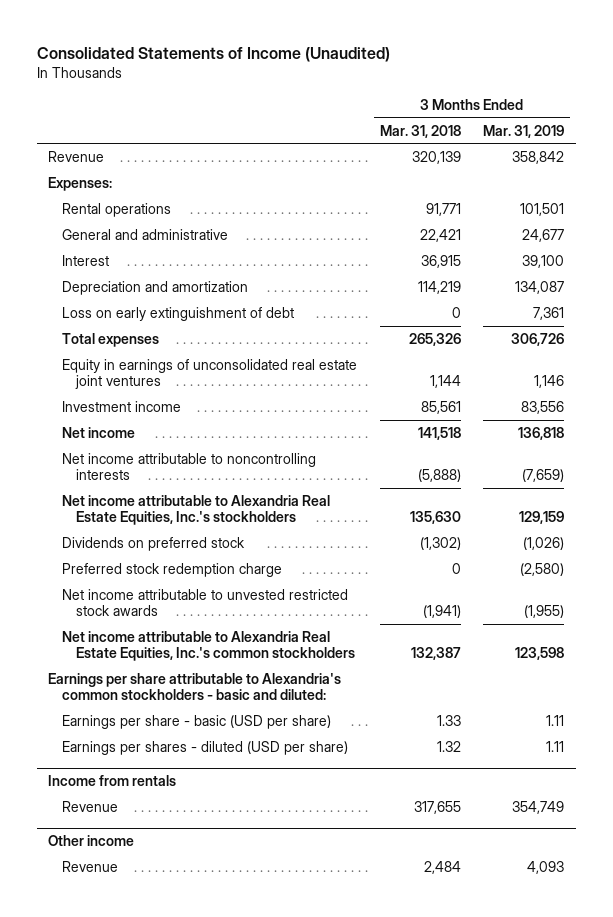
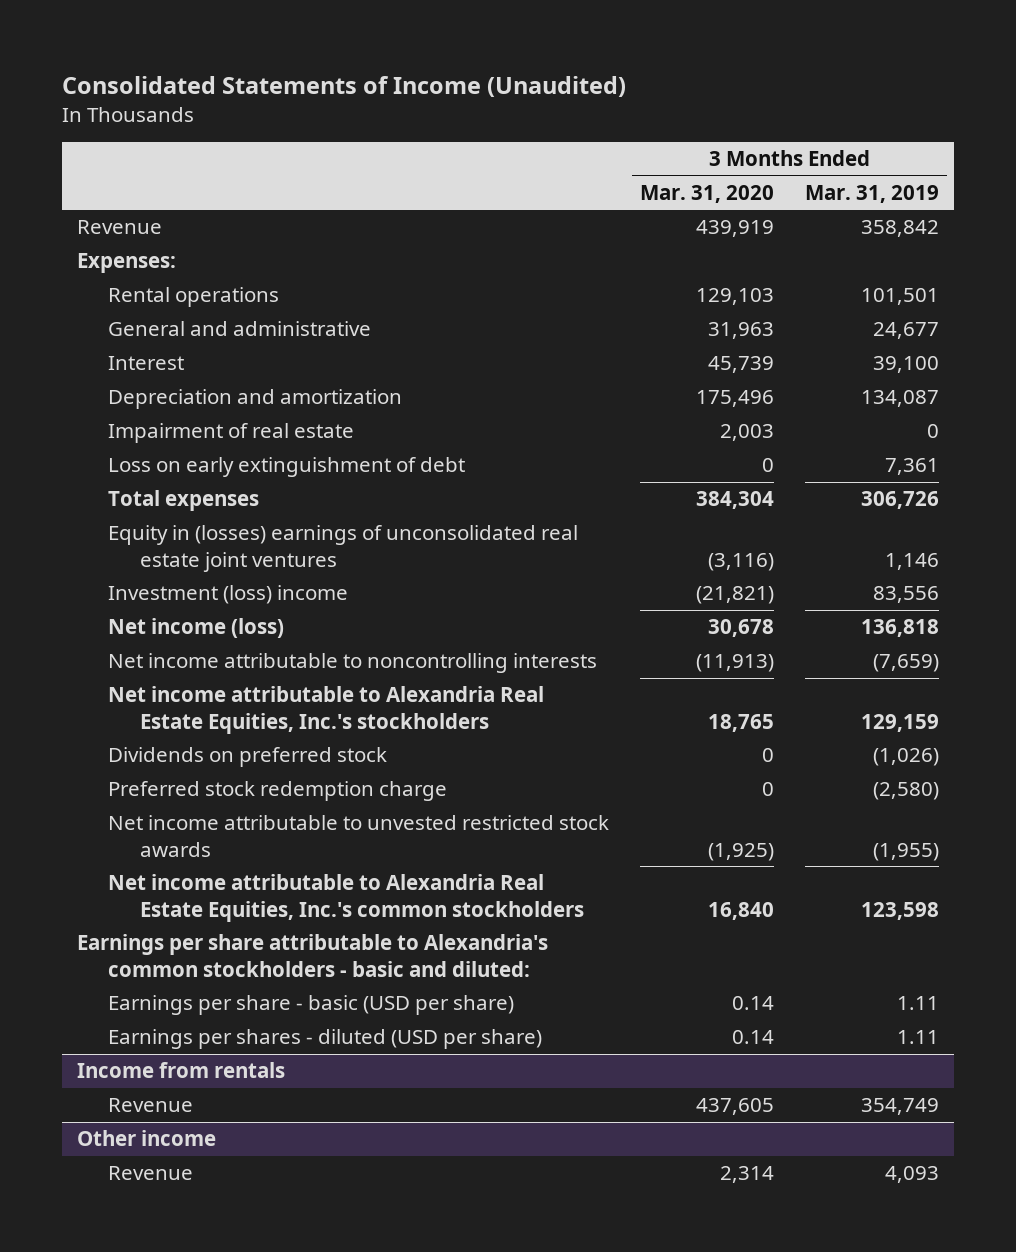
- | 3 Months Ended Mar. 31, 2018 | 3 Months Ended Mar. 31, 2019
+ | 3 Months Ended Mar. 31, 2020 | 3 Months Ended Mar. 31, 2019
+ Impairment of real estate | 2,003 | 0
- Equity in earnings of unconsolidated real estate joint ventures | 1,144 | 1,146
- Investment income | 85,561 | 83,556
- Net income | 141,518 | 136,818
+ Equity in (losses) earnings of unconsolidated real estate joint ventures | (3,116) | 1,146
+ Investment (loss) income | (21,821) | 83,556
+ Net income (loss) | 30,678 | 136,818

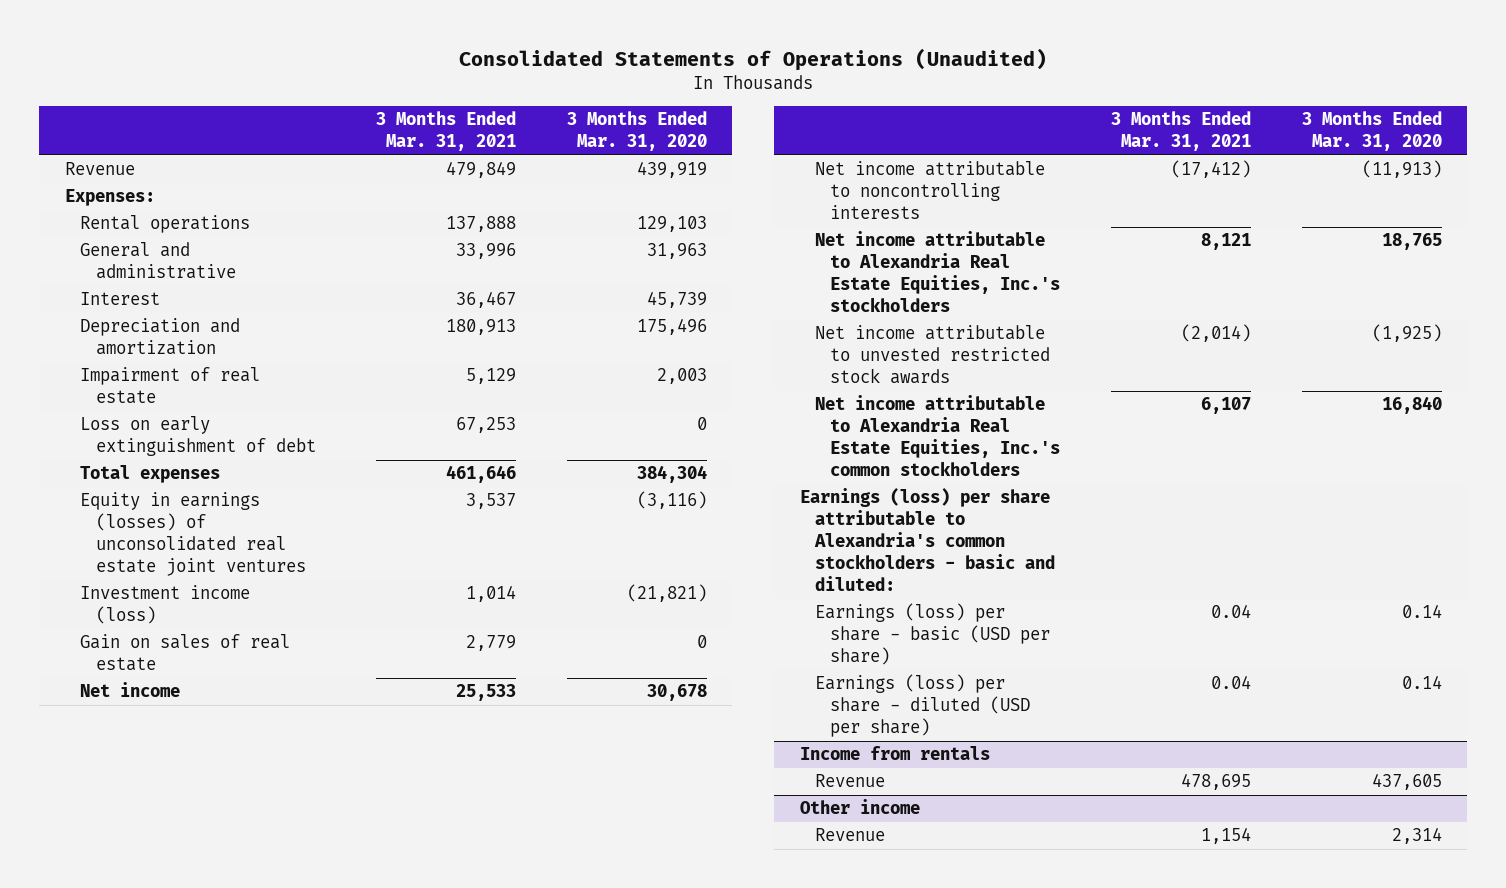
- Consolidated Statements of Income (Unaudited)
+ Consolidated Statements of Operations (Unaudited)
- | 3 Months Ended Mar. 31, 2020 | 3 Months Ended Mar. 31, 2019
+ | 3 Months Ended Mar. 31, 2021 | 3 Months Ended Mar. 31, 2020
- Equity in (losses) earnings of unconsolidated real estate joint ventures | (3,116) | 1,146
- Investment (loss) income | (21,821) | 83,556
- Net income (loss) | 30,678 | 136,818
+ Equity in earnings (losses) of unconsolidated real estate joint ventures | 3,537 | (3,116)
+ Investment income (loss) | 1,014 | (21,821)
+ Gain on sales of real estate | 2,779 | 0
+ Net income | 25,533 | 30,678
- Dividends on preferred stock | 0 | (1,026)
- Preferred stock redemption charge | 0 | (2,580)
- Earnings per share attributable to Alexandria's common stockholders - basic and diluted:
- Earnings per share - basic (USD per share) | 0.14 | 1.11
- Earnings per shares - diluted (USD per share) | 0.14 | 1.11
+ Earnings (loss) per share attributable to Alexandria's common stockholders - basic and diluted:
+ Earnings (loss) per share - basic (USD per share) | 0.04 | 0.14
+ Earnings (loss) per share - diluted (USD per share) | 0.04 | 0.14

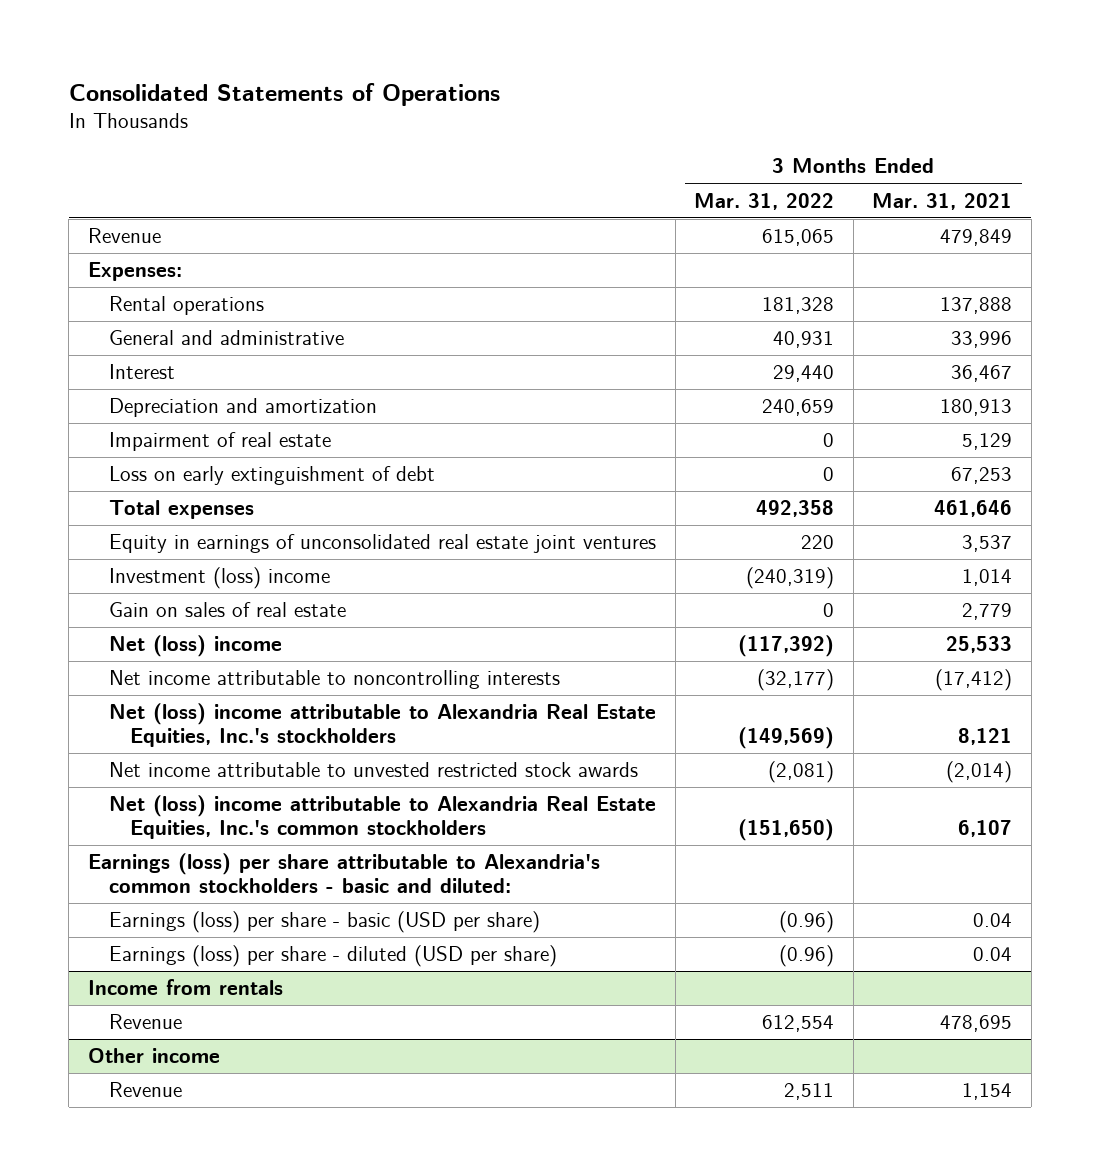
- Consolidated Statements of Operations (Unaudited)
+ Consolidated Statements of Operations
- | 3 Months Ended Mar. 31, 2021 | 3 Months Ended Mar. 31, 2020
+ | 3 Months Ended Mar. 31, 2022 | 3 Months Ended Mar. 31, 2021
- Equity in earnings (losses) of unconsolidated real estate joint ventures | 3,537 | (3,116)
- Investment income (loss) | 1,014 | (21,821)
+ Equity in earnings of unconsolidated real estate joint ventures | 220 | 3,537
+ Investment (loss) income | (240,319) | 1,014
- Net income | 25,533 | 30,678
+ Net (loss) income | (117,392) | 25,533
- Net income attributable to Alexandria Real Estate Equities, Inc.'s stockholders | 8,121 | 18,765
+ Net (loss) income attributable to Alexandria Real Estate Equities, Inc.'s stockholders | (149,569) | 8,121
- Net income attributable to Alexandria Real Estate Equities, Inc.'s common stockholders | 6,107 | 16,840
+ Net (loss) income attributable to Alexandria Real Estate Equities, Inc.'s common stockholders | (151,650) | 6,107

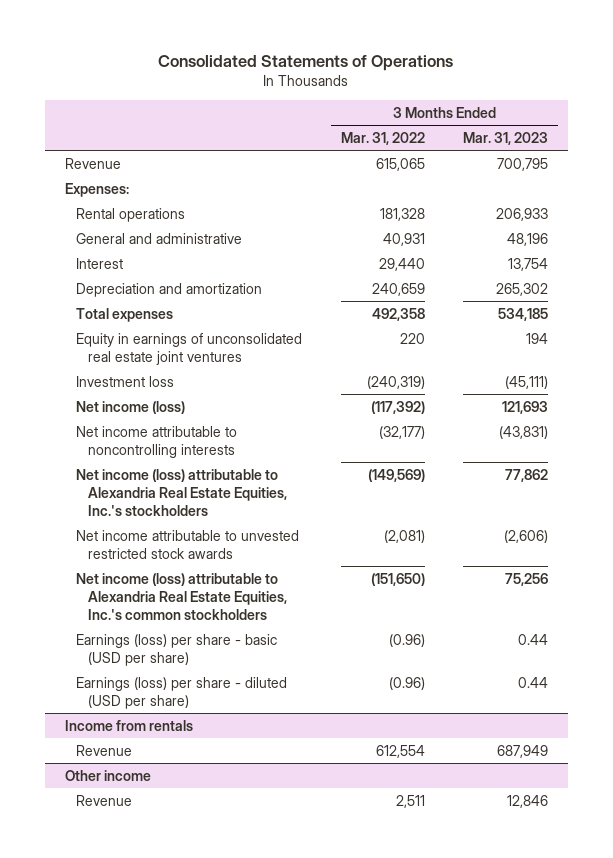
- | 3 Months Ended Mar. 31, 2022 | 3 Months Ended Mar. 31, 2021
+ | 3 Months Ended Mar. 31, 2022 | 3 Months Ended Mar. 31, 2023
- Impairment of real estate | 0 | 5,129
- Loss on early extinguishment of debt | 0 | 67,253
- Investment (loss) income | (240,319) | 1,014
- Gain on sales of real estate | 0 | 2,779
- Net (loss) income | (117,392) | 25,533
+ Investment loss | (240,319) | (45,111)
+ Net income (loss) | (117,392) | 121,693
- Net (loss) income attributable to Alexandria Real Estate Equities, Inc.'s stockholders | (149,569) | 8,121
+ Net income (loss) attributable to Alexandria Real Estate Equities, Inc.'s stockholders | (149,569) | 77,862
- Net (loss) income attributable to Alexandria Real Estate Equities, Inc.'s common stockholders | (151,650) | 6,107
- Earnings (loss) per share attributable to Alexandria's common stockholders - basic and diluted:
+ Net income (loss) attributable to Alexandria Real Estate Equities, Inc.'s common stockholders | (151,650) | 75,256

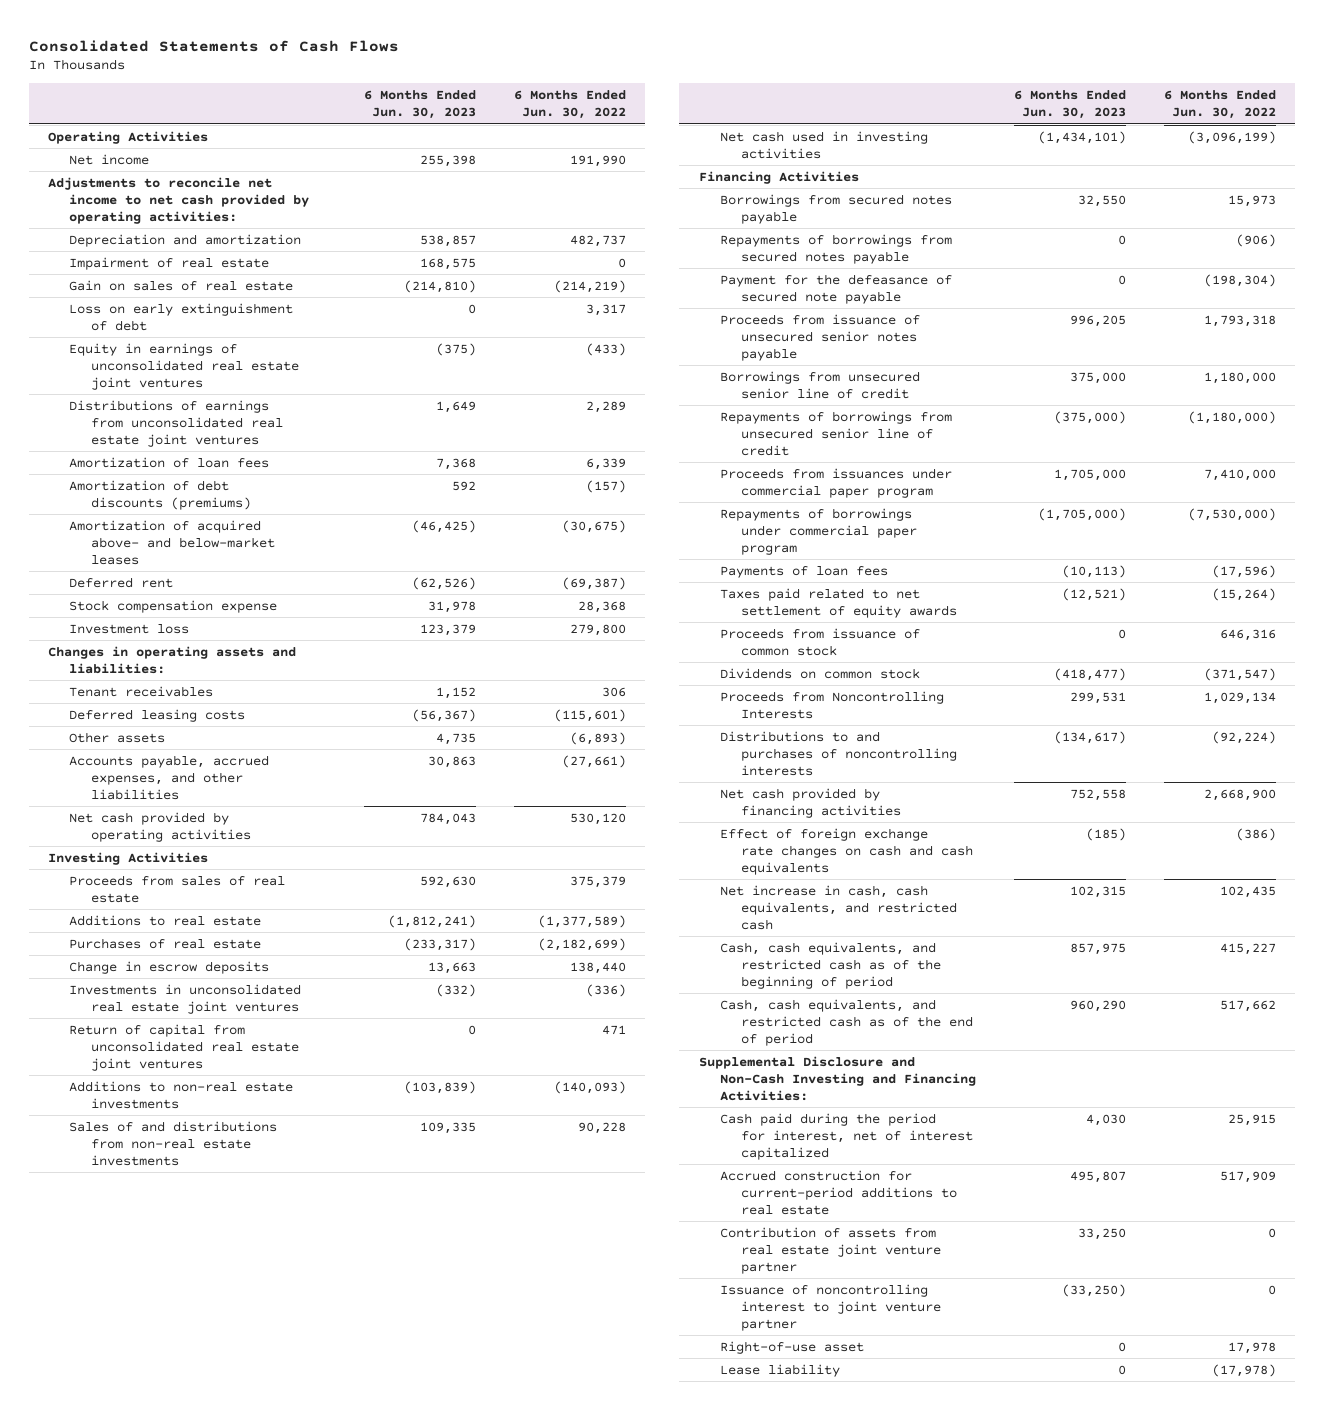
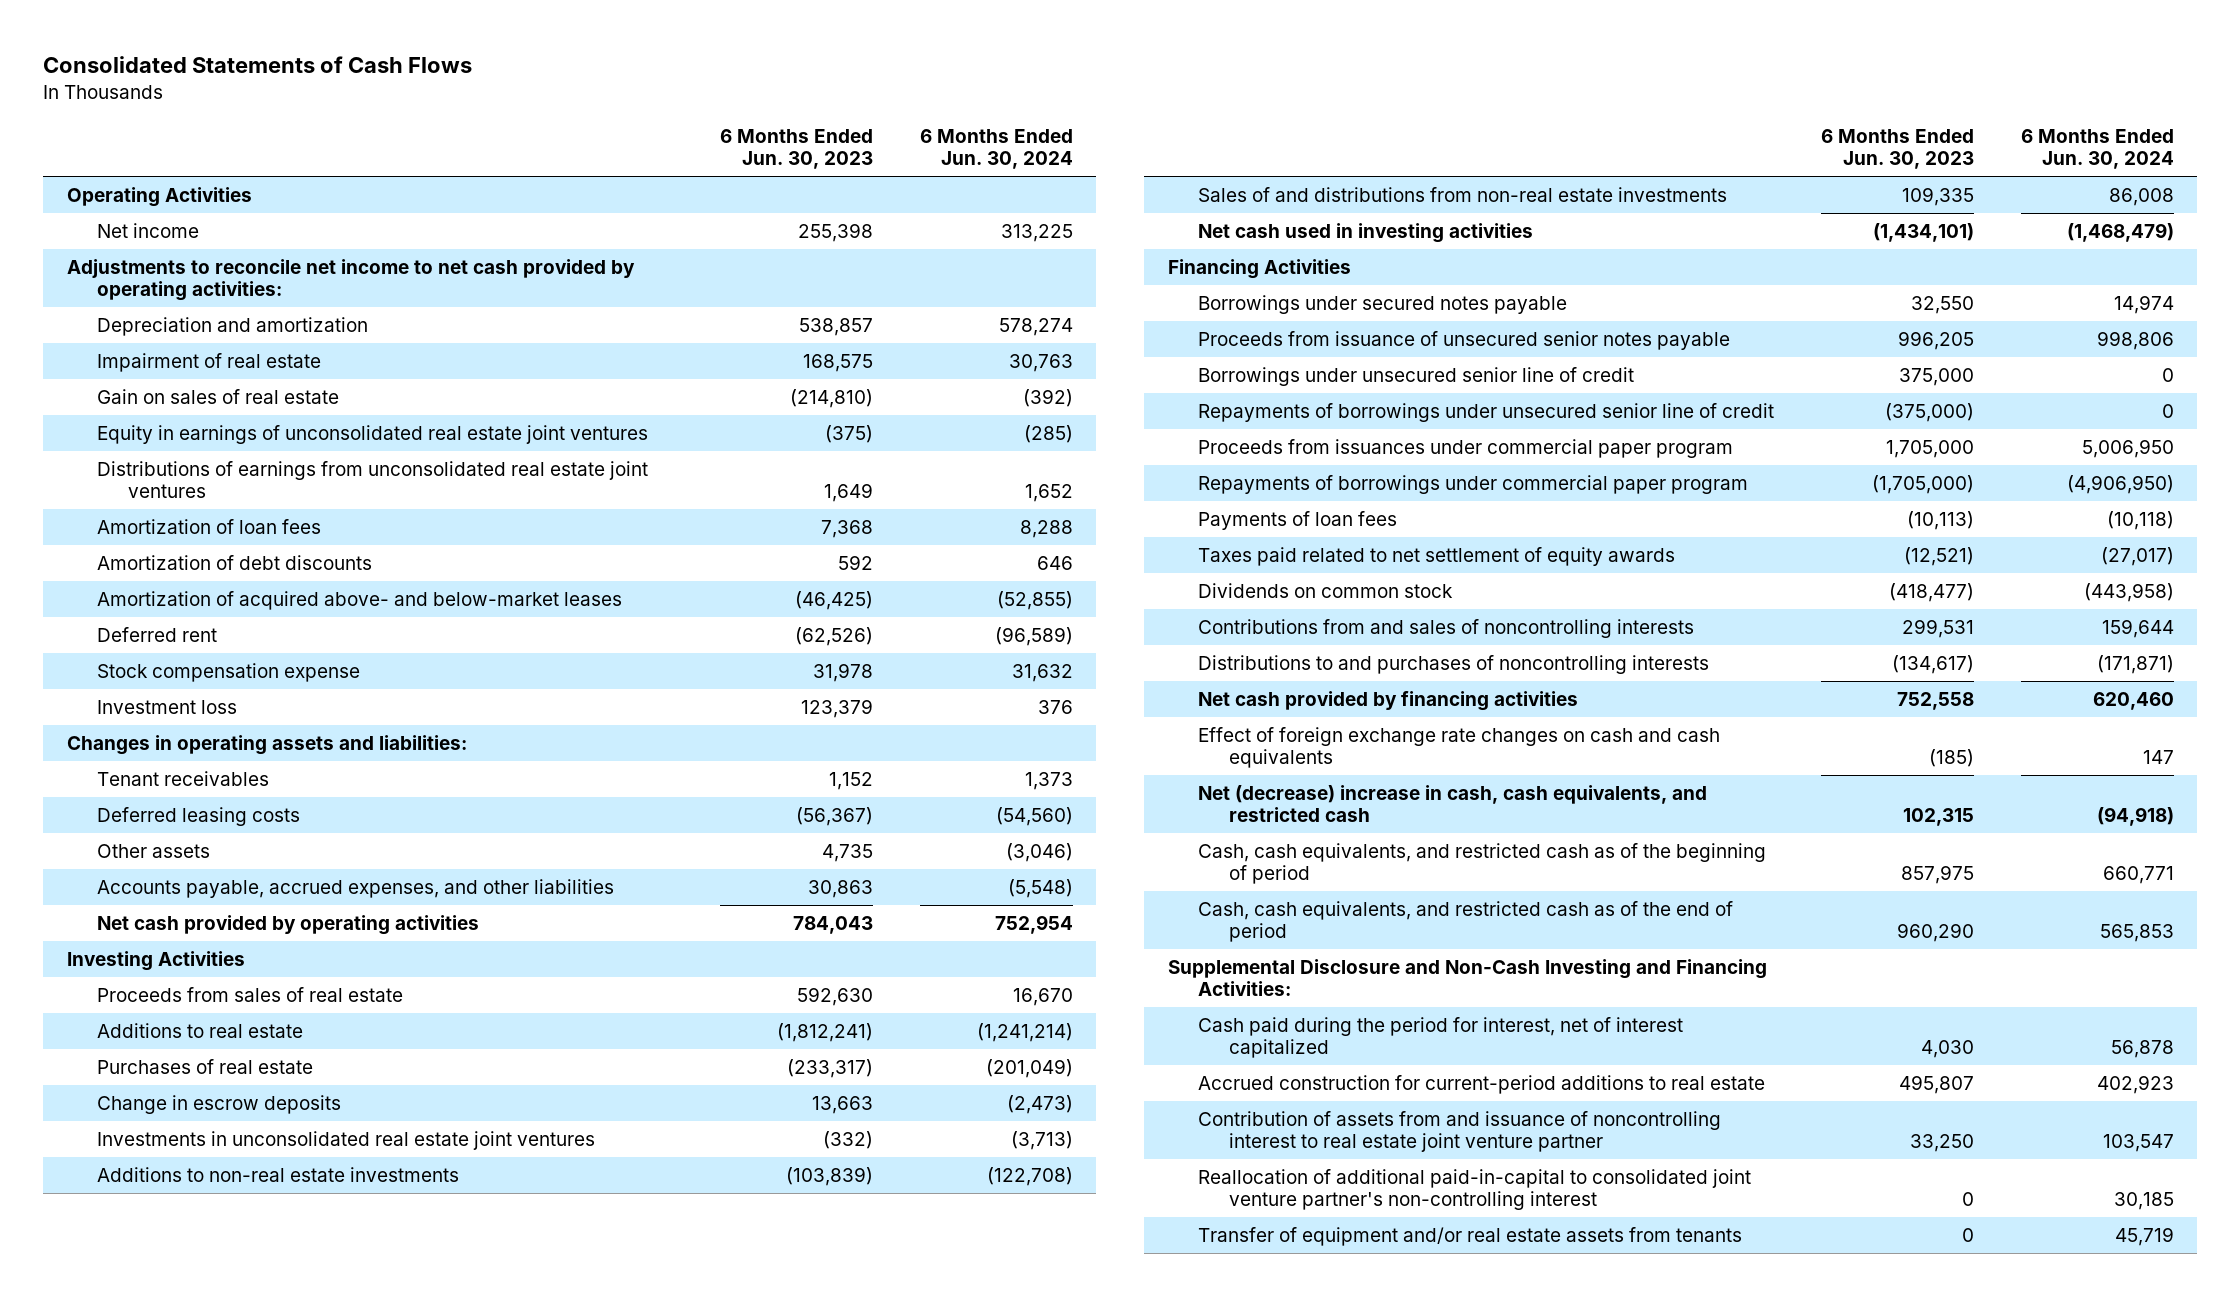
- | 6 Months Ended Jun. 30, 2023 | 6 Months Ended Jun. 30, 2022
+ | 6 Months Ended Jun. 30, 2023 | 6 Months Ended Jun. 30, 2024
- Loss on early extinguishment of debt | 0 | 3,317
- Amortization of debt discounts (premiums) | 592 | (157)
+ Amortization of debt discounts | 592 | 646
- Return of capital from unconsolidated real estate joint ventures | 0 | 471
- Borrowings from secured notes payable | 32,550 | 15,973
- Repayments of borrowings from secured notes payable | 0 | (906)
- Payment for the defeasance of secured note payable | 0 | (198,304)
+ Borrowings under secured notes payable | 32,550 | 14,974
- Borrowings from unsecured senior line of credit | 375,000 | 1,180,000
- Repayments of borrowings from unsecured senior line of credit | (375,000) | (1,180,000)
+ Borrowings under unsecured senior line of credit | 375,000 | 0
+ Repayments of borrowings under unsecured senior line of credit | (375,000) | 0
- Proceeds from issuance of common stock | 0 | 646,316
- Proceeds from Noncontrolling Interests | 299,531 | 1,029,134
+ Contributions from and sales of noncontrolling interests | 299,531 | 159,644
- Net increase in cash, cash equivalents, and restricted cash | 102,315 | 102,435
+ Net (decrease) increase in cash, cash equivalents, and restricted cash | 102,315 | (94,918)
- Contribution of assets from real estate joint venture partner | 33,250 | 0
- Issuance of noncontrolling interest to joint venture partner | (33,250) | 0
- Right-of-use asset | 0 | 17,978
- Lease liability | 0 | (17,978)
+ Contribution of assets from and issuance of noncontrolling interest to real estate joint venture partner | 33,250 | 103,547
+ Reallocation of additional paid-in-capital to consolidated joint venture partner's non-controlling interest | 0 | 30,185
+ Transfer of equipment and/or real estate assets from tenants | 0 | 45,719

